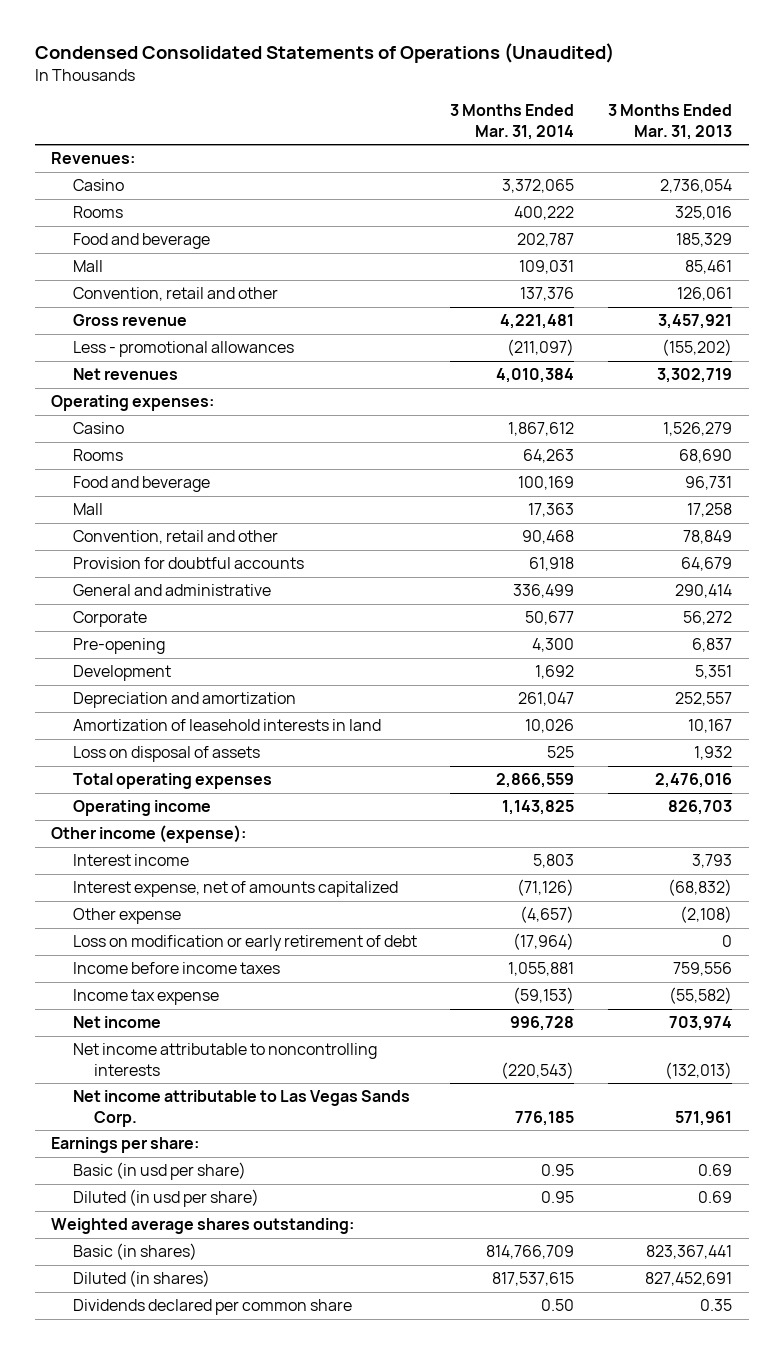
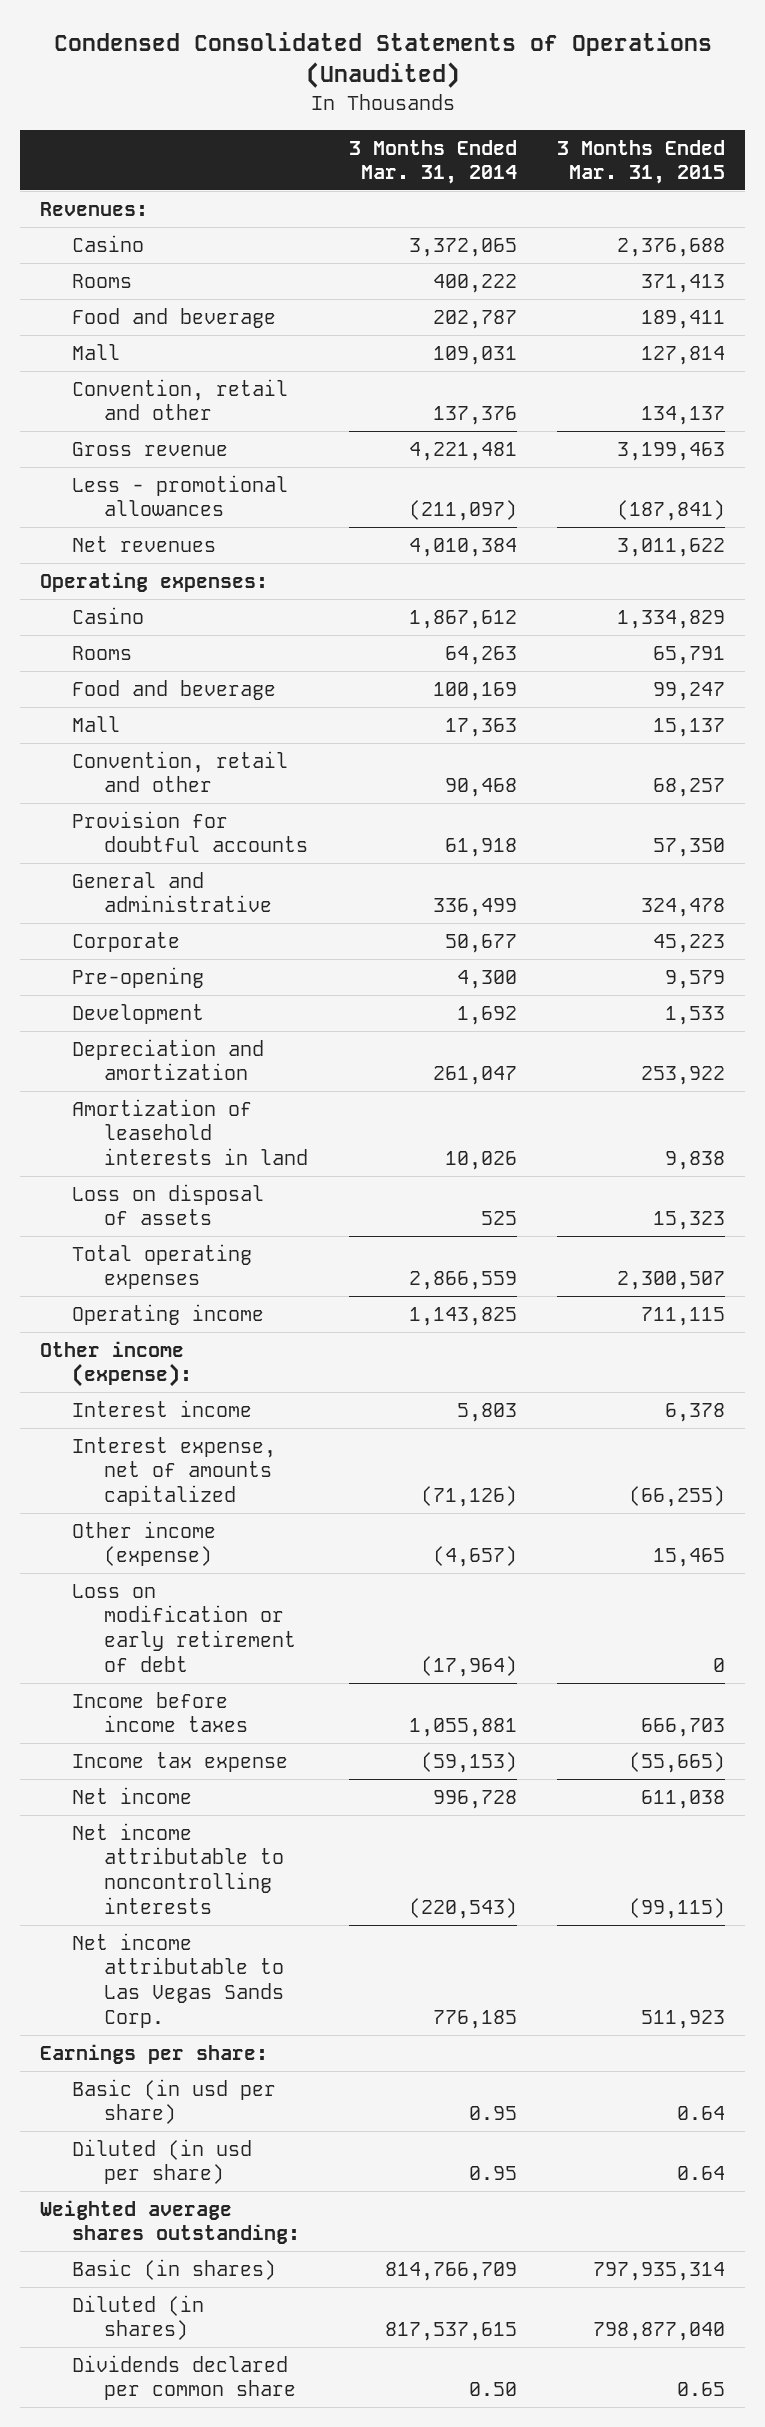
- | 3 Months Ended Mar. 31, 2014 | 3 Months Ended Mar. 31, 2013
+ | 3 Months Ended Mar. 31, 2014 | 3 Months Ended Mar. 31, 2015
- Other expense | (4,657) | (2,108)
+ Other income (expense) | (4,657) | 15,465

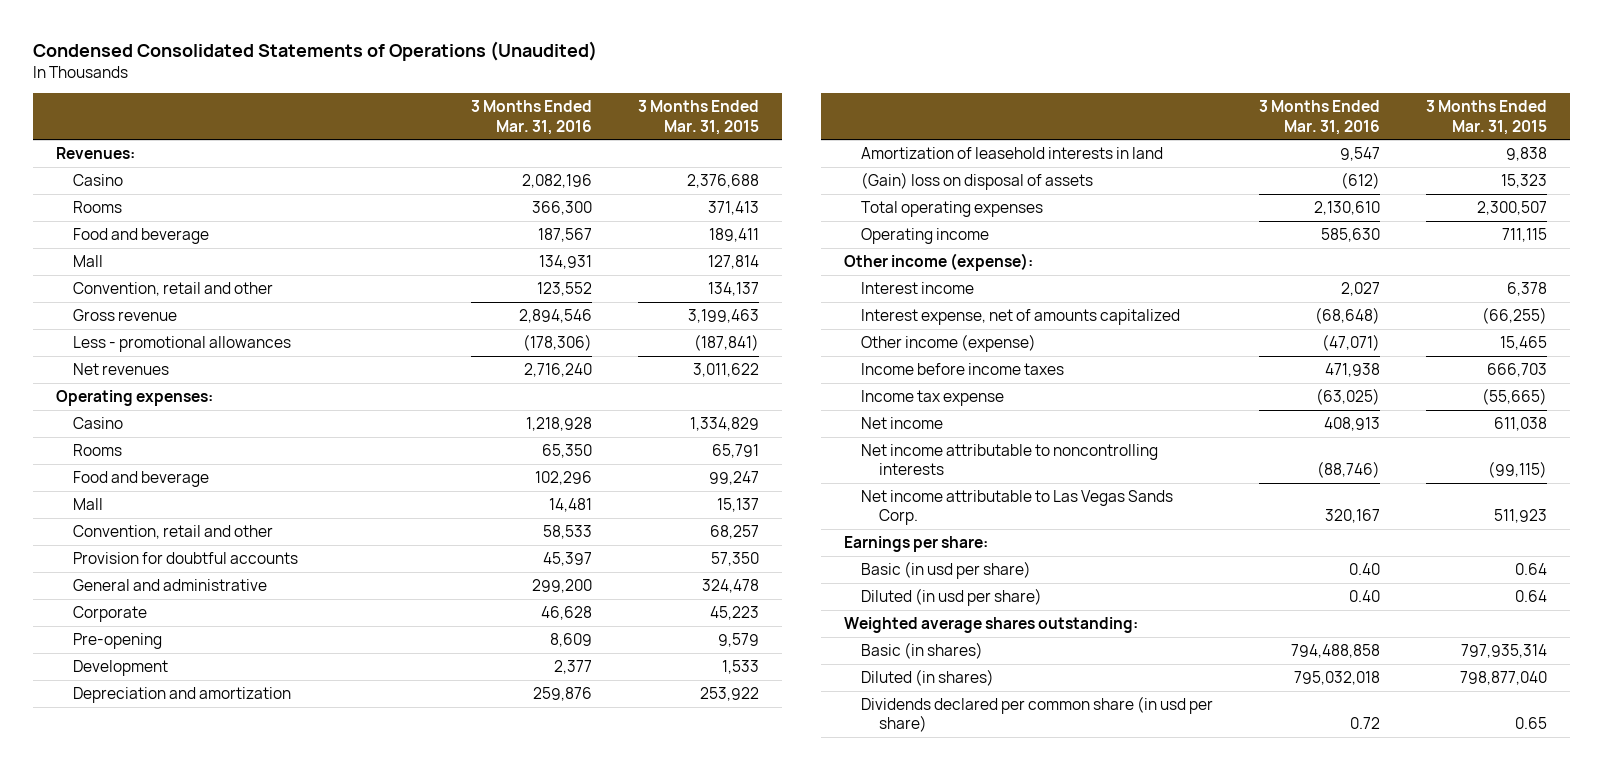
- | 3 Months Ended Mar. 31, 2014 | 3 Months Ended Mar. 31, 2015
+ | 3 Months Ended Mar. 31, 2016 | 3 Months Ended Mar. 31, 2015
- Loss on disposal of assets | 525 | 15,323
+ (Gain) loss on disposal of assets | (612) | 15,323
- Loss on modification or early retirement of debt | (17,964) | 0
- Dividends declared per common share | 0.50 | 0.65
+ Dividends declared per common share (in usd per share) | 0.72 | 0.65

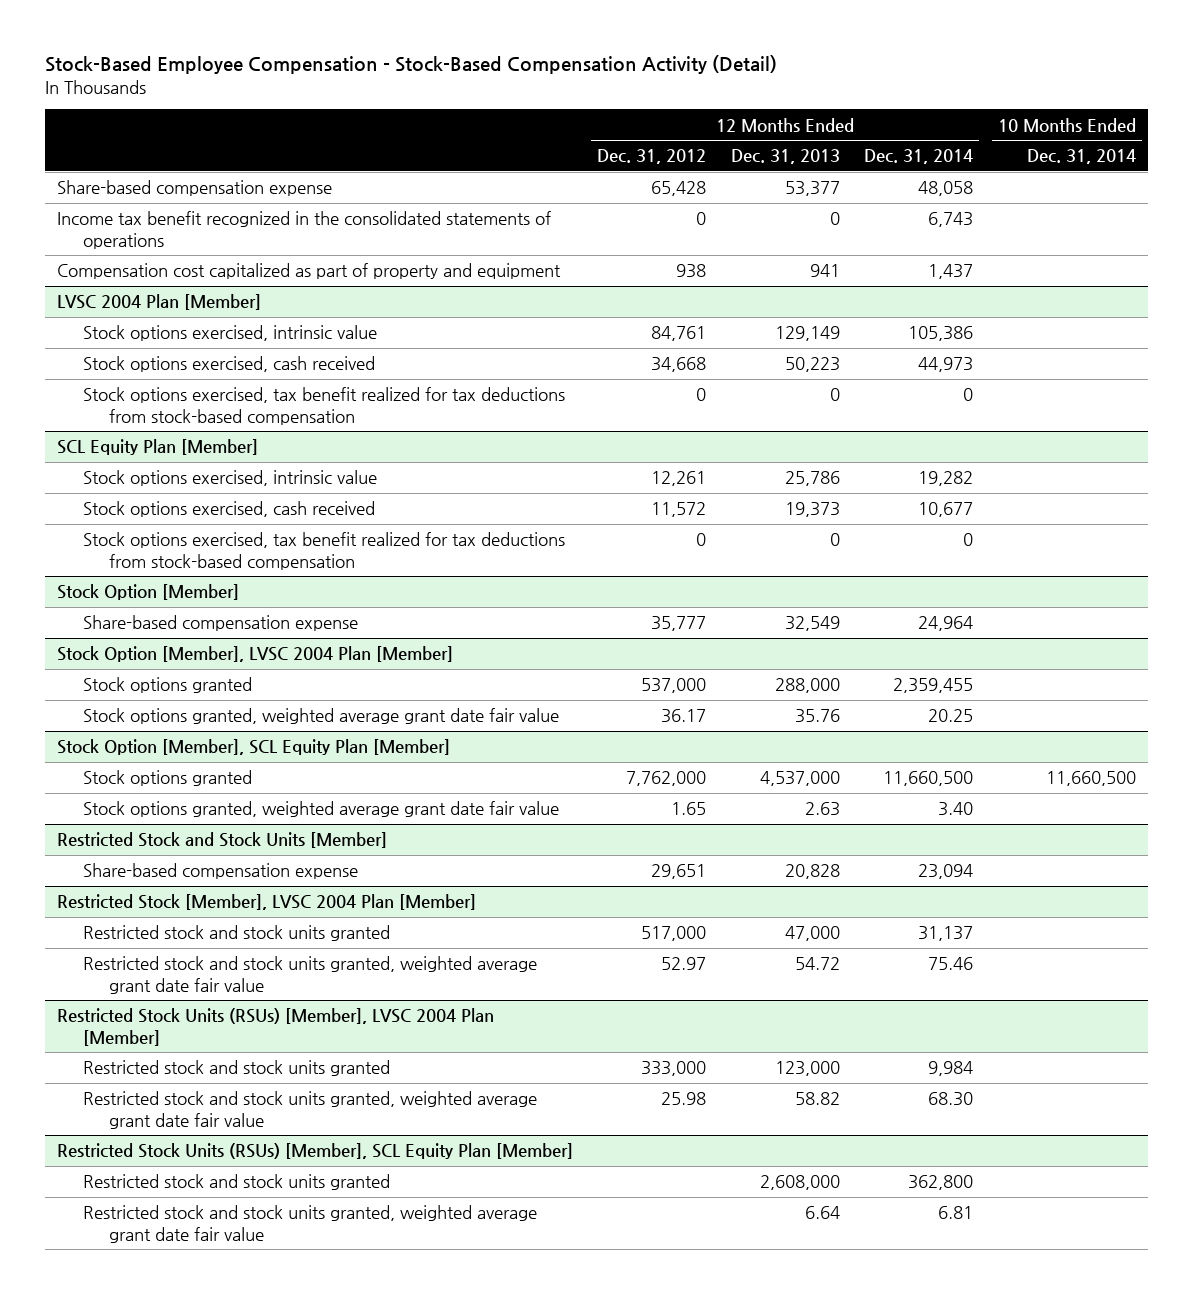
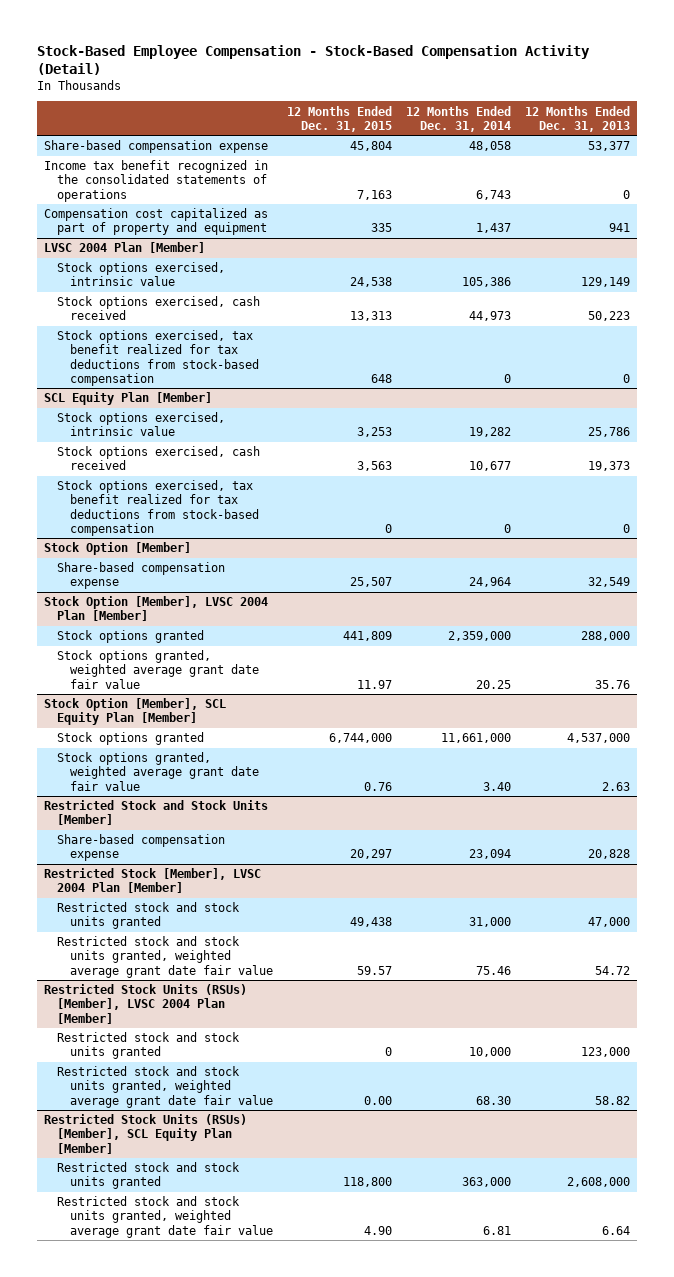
- | 12 Months Ended Dec. 31, 2012 | 12 Months Ended Dec. 31, 2013 | 12 Months Ended Dec. 31, 2014 | 10 Months Ended Dec. 31, 2014
+ | 12 Months Ended Dec. 31, 2015 | 12 Months Ended Dec. 31, 2014 | 12 Months Ended Dec. 31, 2013
@ Stock Option [Member], LVSC 2004 Plan [Member]
- Stock options granted | 537,000 | 288,000 | 2,359,455 |
+ Stock options granted | 441,809 | 2,359,000 | 288,000
@ Stock Option [Member], SCL Equity Plan [Member]
- Stock options granted | 7,762,000 | 4,537,000 | 11,660,500 | 11,660,500
+ Stock options granted | 6,744,000 | 11,661,000 | 4,537,000
@ Restricted Stock [Member], LVSC 2004 Plan [Member]
- Restricted stock and stock units granted | 517,000 | 47,000 | 31,137 |
+ Restricted stock and stock units granted | 49,438 | 31,000 | 47,000
@ Restricted Stock Units (RSUs) [Member], LVSC 2004 Plan [Member]
- Restricted stock and stock units granted | 333,000 | 123,000 | 9,984 |
+ Restricted stock and stock units granted | 0 | 10,000 | 123,000
@ Restricted Stock Units (RSUs) [Member], SCL Equity Plan [Member]
- Restricted stock and stock units granted | | 2,608,000 | 362,800 |
+ Restricted stock and stock units granted | 118,800 | 363,000 | 2,608,000

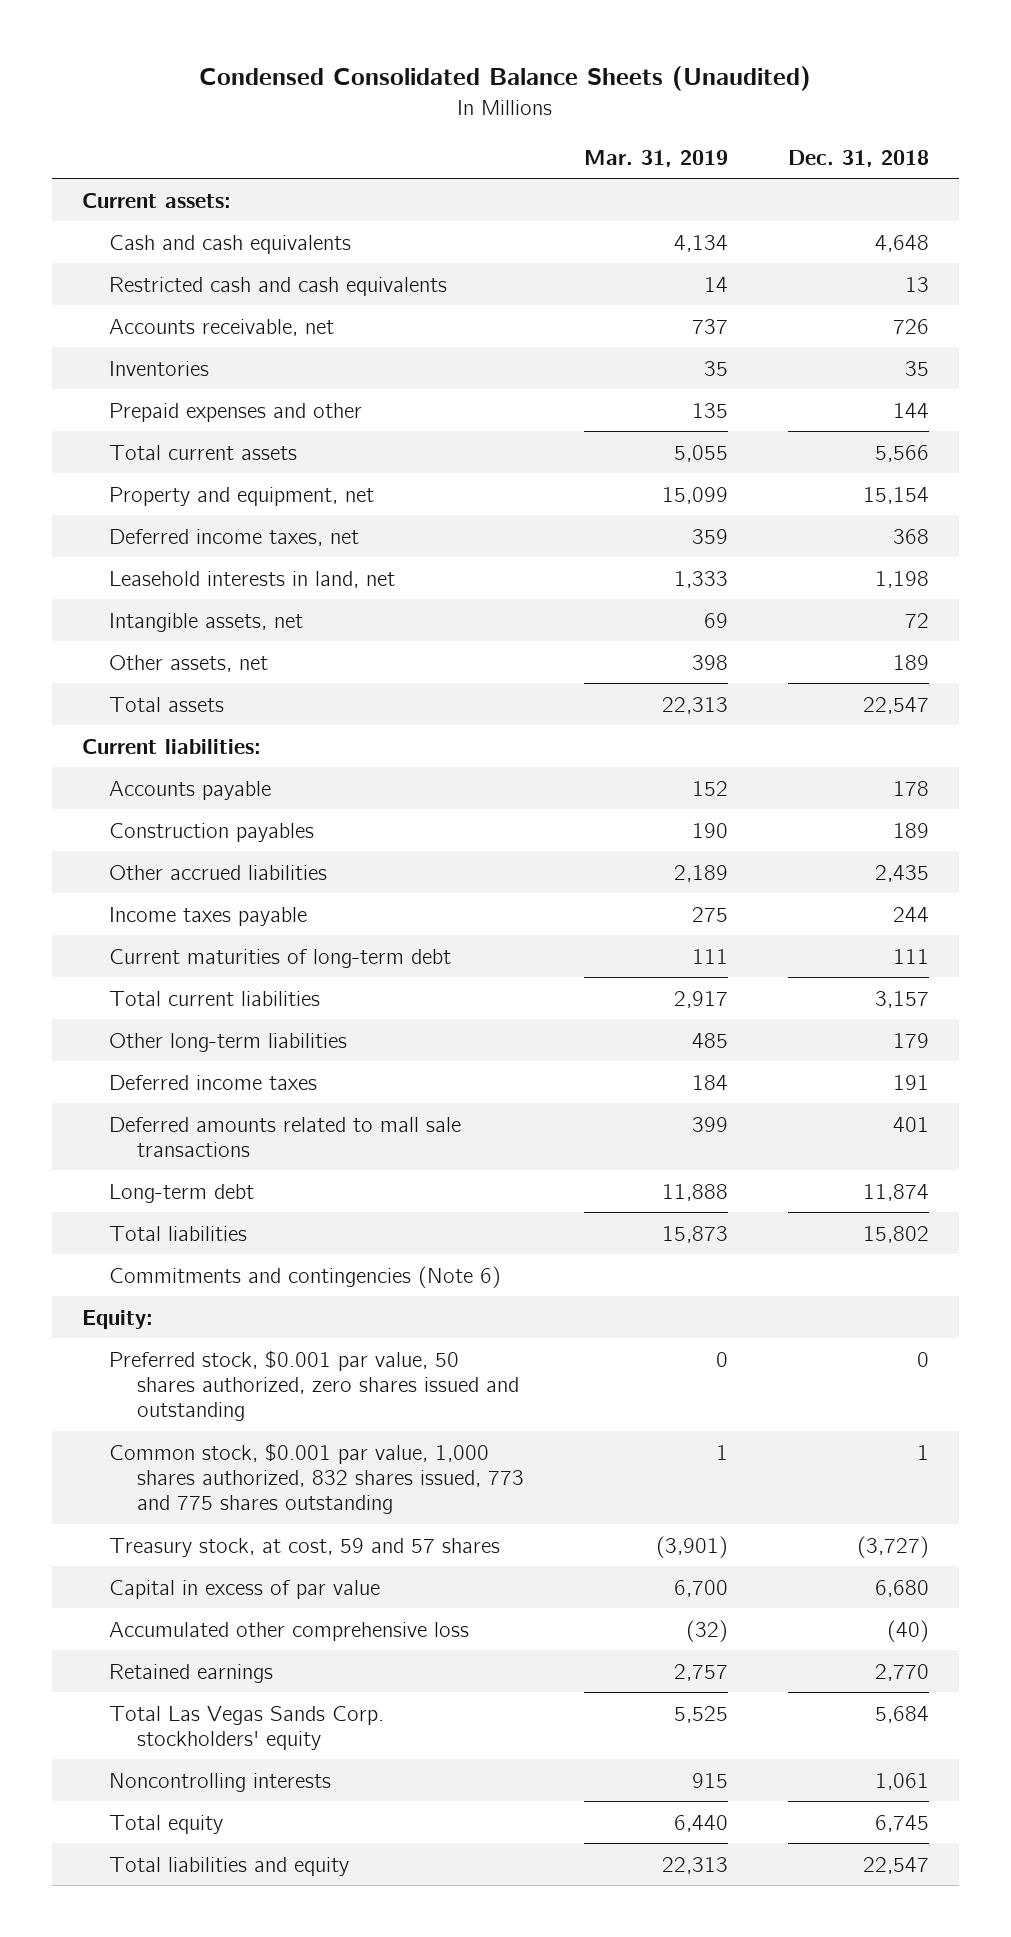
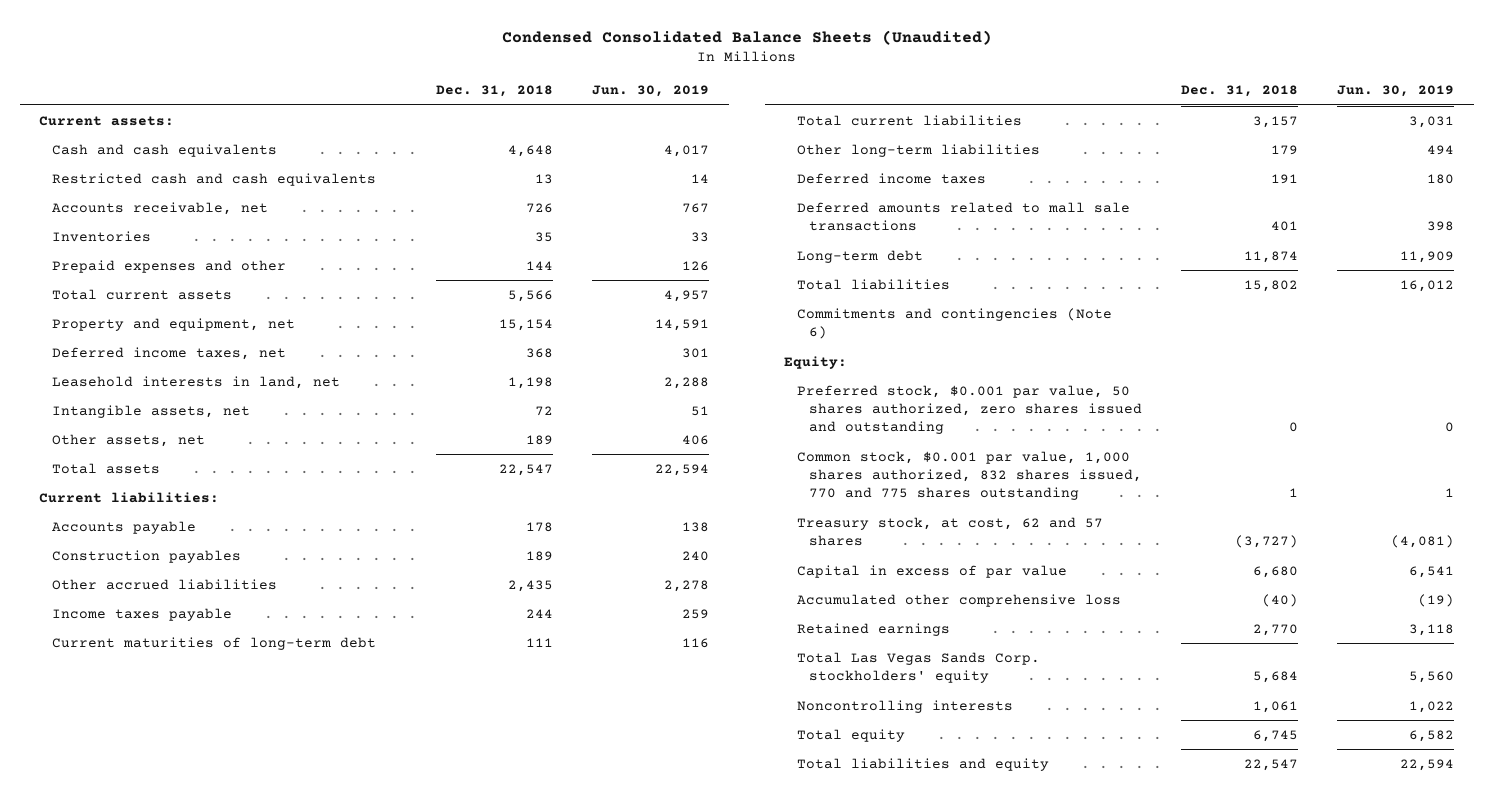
- | Mar. 31, 2019 | Dec. 31, 2018
+ | Dec. 31, 2018 | Jun. 30, 2019
- Common stock, $0.001 par value, 1,000 shares authorized, 832 shares issued, 773 and 775 shares outstanding | 1 | 1
- Treasury stock, at cost, 59 and 57 shares | (3,901) | (3,727)
+ Common stock, $0.001 par value, 1,000 shares authorized, 832 shares issued, 770 and 775 shares outstanding | 1 | 1
+ Treasury stock, at cost, 62 and 57 shares | (3,727) | (4,081)

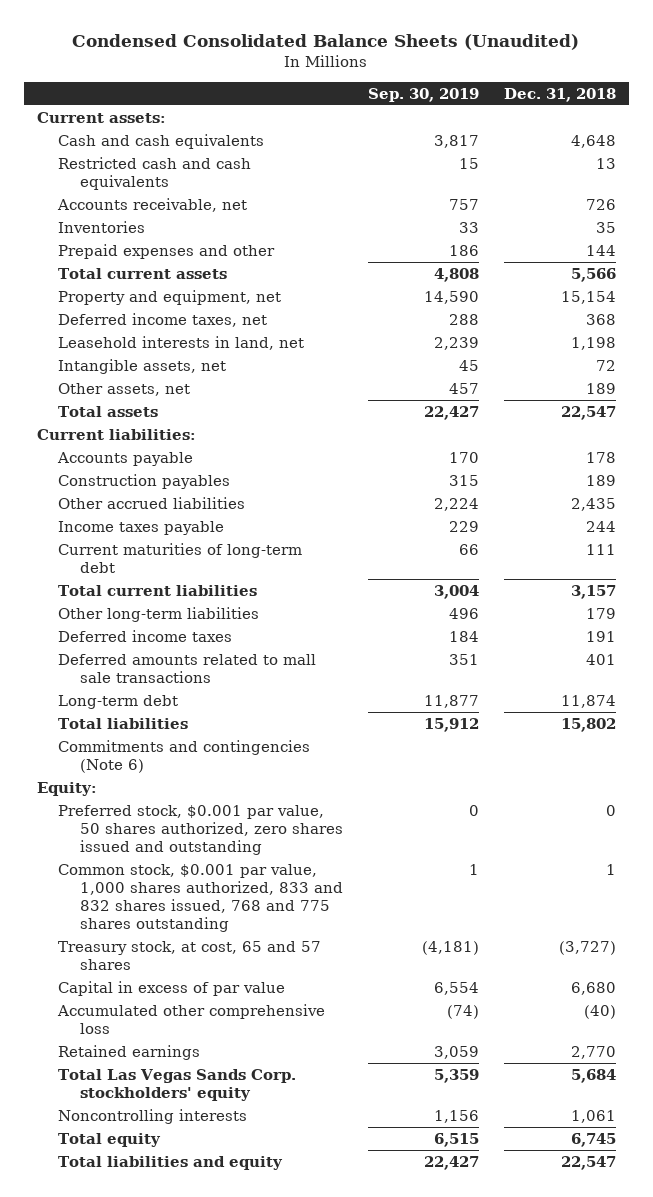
- | Dec. 31, 2018 | Jun. 30, 2019
+ | Sep. 30, 2019 | Dec. 31, 2018
- Common stock, $0.001 par value, 1,000 shares authorized, 832 shares issued, 770 and 775 shares outstanding | 1 | 1
- Treasury stock, at cost, 62 and 57 shares | (3,727) | (4,081)
+ Common stock, $0.001 par value, 1,000 shares authorized, 833 and 832 shares issued, 768 and 775 shares outstanding | 1 | 1
+ Treasury stock, at cost, 65 and 57 shares | (4,181) | (3,727)

